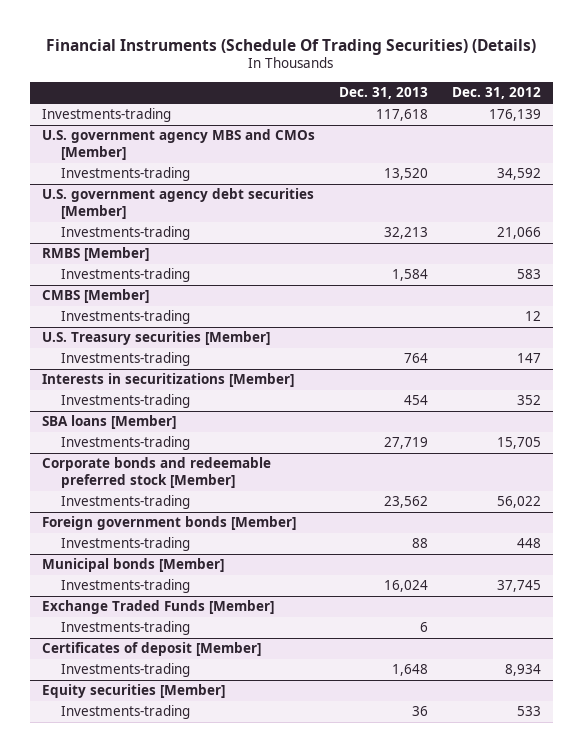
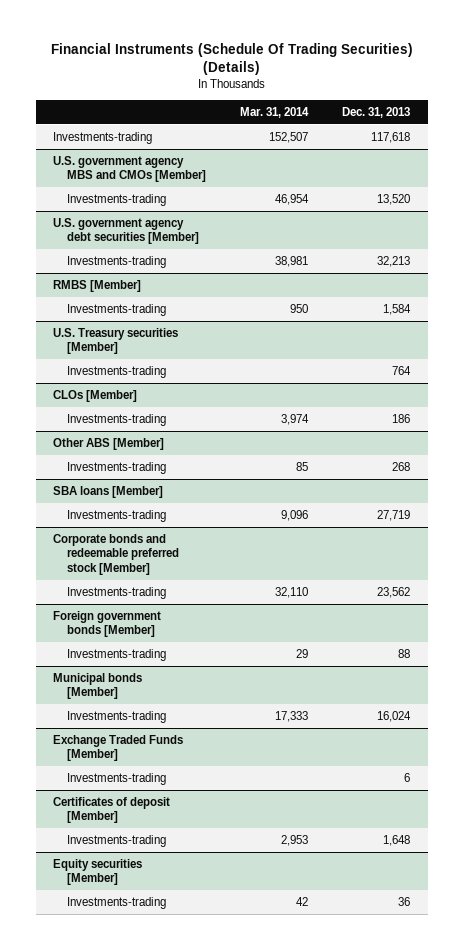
- | Dec. 31, 2013 | Dec. 31, 2012
+ | Mar. 31, 2014 | Dec. 31, 2013
- CMBS [Member]
- Investments-trading | | 12
- Interests in securitizations [Member]
- Investments-trading | 454 | 352
+ CLOs [Member]
+ Investments-trading | 3,974 | 186
+ Other ABS [Member]
+ Investments-trading | 85 | 268

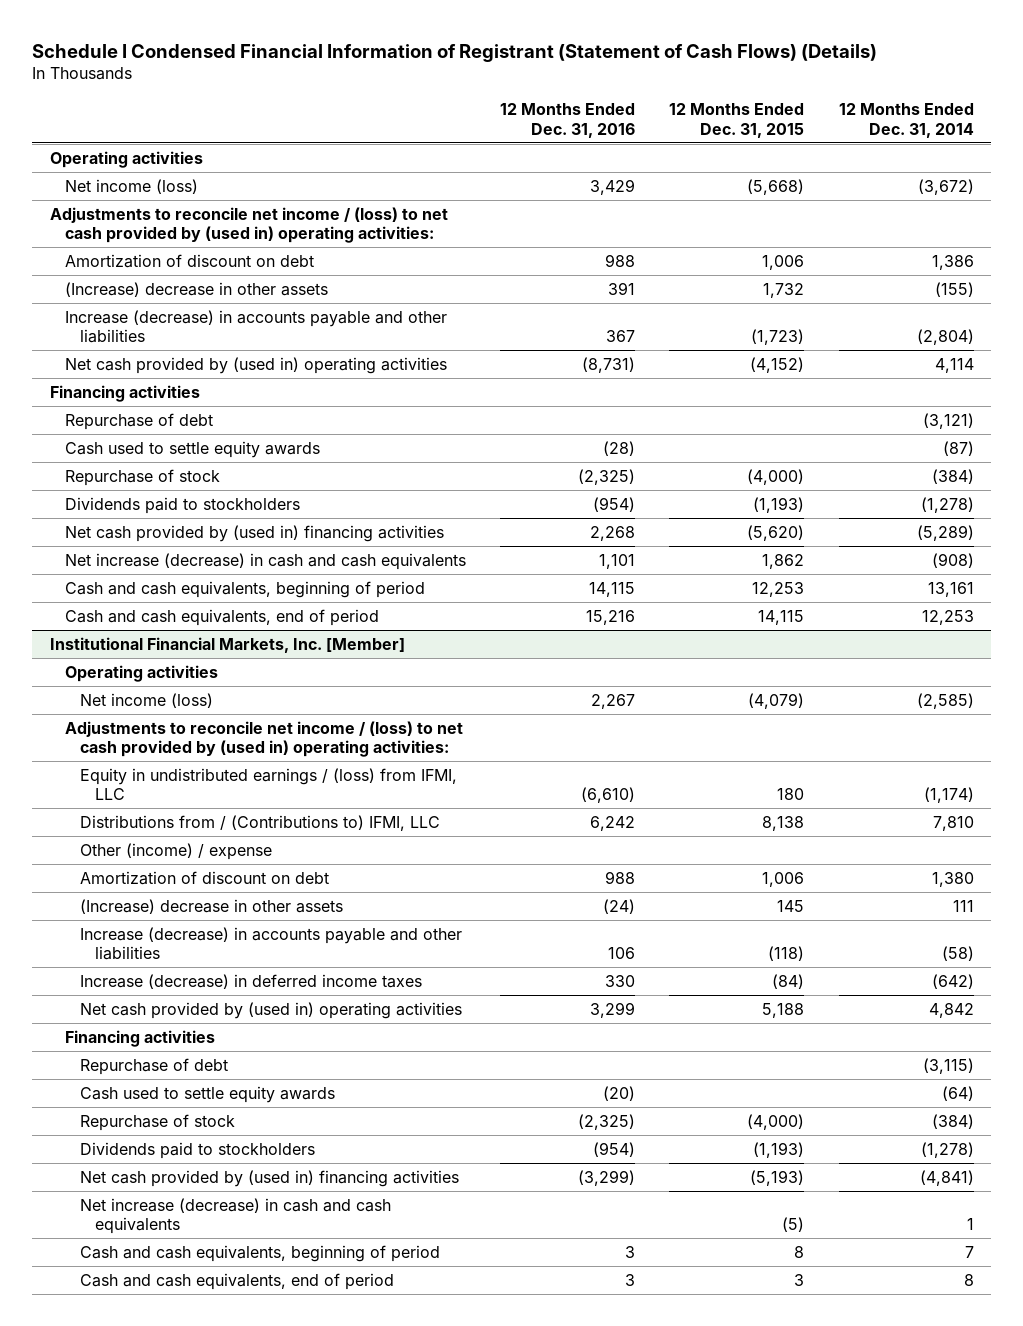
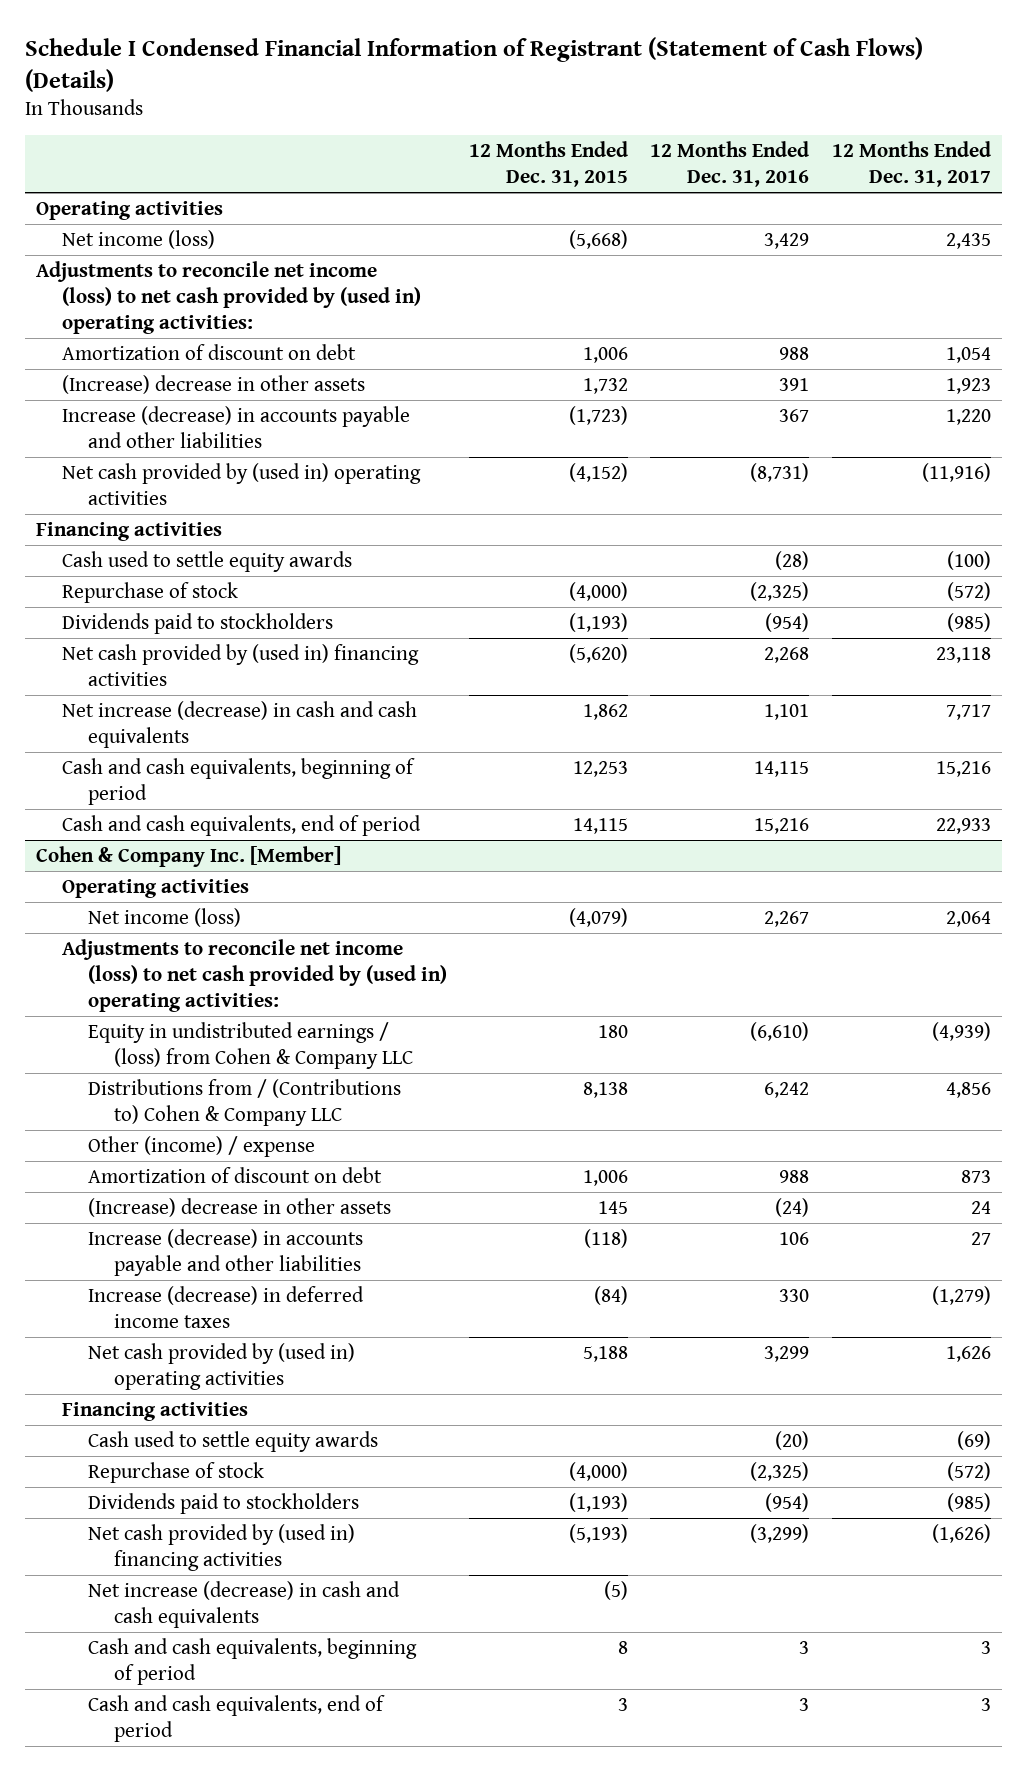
- | 12 Months Ended Dec. 31, 2016 | 12 Months Ended Dec. 31, 2015 | 12 Months Ended Dec. 31, 2014
+ | 12 Months Ended Dec. 31, 2015 | 12 Months Ended Dec. 31, 2016 | 12 Months Ended Dec. 31, 2017
- Adjustments to reconcile net income / (loss) to net cash provided by (used in) operating activities:
+ Adjustments to reconcile net income (loss) to net cash provided by (used in) operating activities:
- Repurchase of debt | | | (3,121)
- Institutional Financial Markets, Inc. [Member]
+ Cohen & Company Inc. [Member]
- Adjustments to reconcile net income / (loss) to net cash provided by (used in) operating activities:
- Equity in undistributed earnings / (loss) from IFMI, LLC | (6,610) | 180 | (1,174)
- Distributions from / (Contributions to) IFMI, LLC | 6,242 | 8,138 | 7,810
+ Adjustments to reconcile net income (loss) to net cash provided by (used in) operating activities:
+ Equity in undistributed earnings / (loss) from Cohen & Company LLC | 180 | (6,610) | (4,939)
+ Distributions from / (Contributions to) Cohen & Company LLC | 8,138 | 6,242 | 4,856
- Repurchase of debt | | | (3,115)

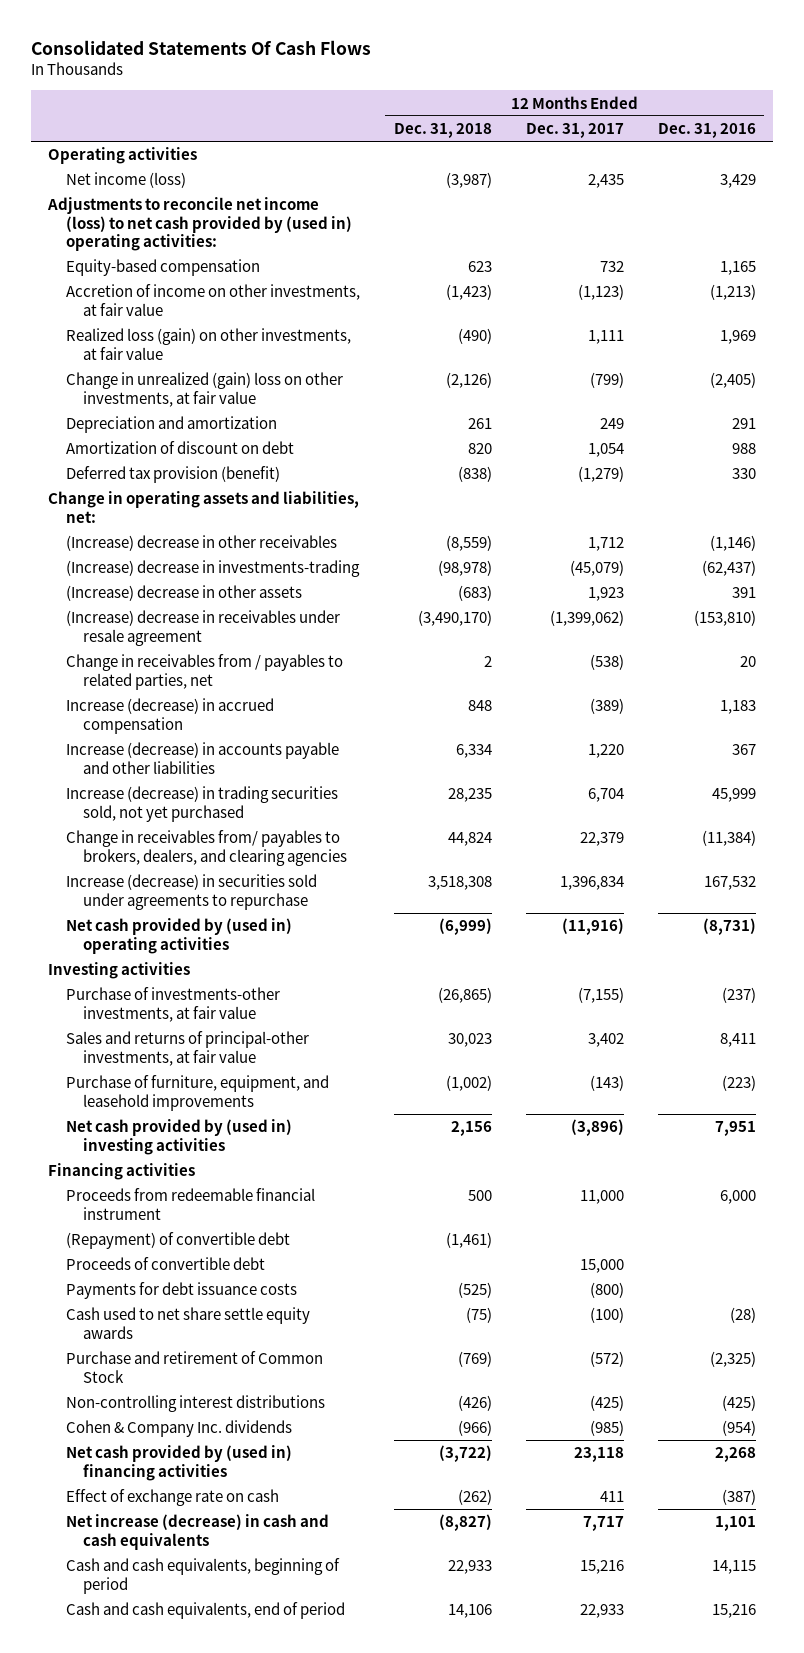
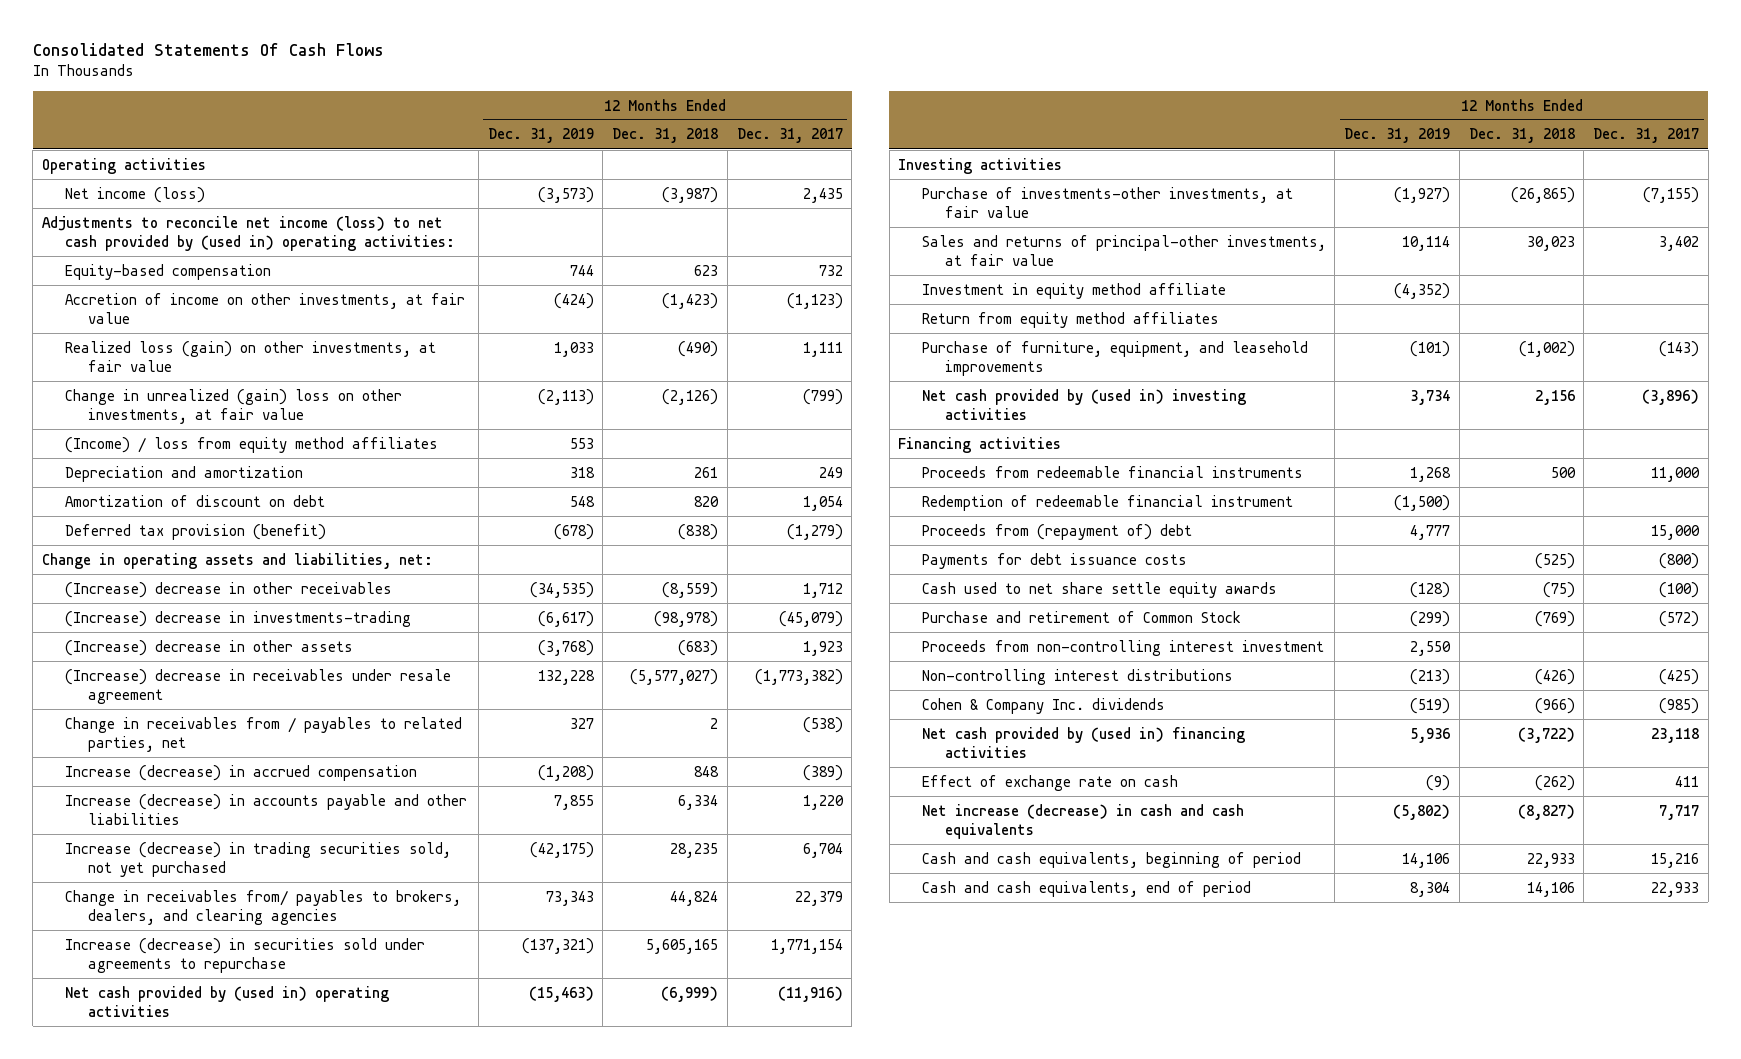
- | 12 Months Ended Dec. 31, 2018 | 12 Months Ended Dec. 31, 2017 | 12 Months Ended Dec. 31, 2016
+ | 12 Months Ended Dec. 31, 2019 | 12 Months Ended Dec. 31, 2018 | 12 Months Ended Dec. 31, 2017
+ (Income) / loss from equity method affiliates | 553 | |
- (Increase) decrease in receivables under resale agreement | (3,490,170) | (1,399,062) | (153,810)
+ (Increase) decrease in receivables under resale agreement | 132,228 | (5,577,027) | (1,773,382)
- Increase (decrease) in securities sold under agreements to repurchase | 3,518,308 | 1,396,834 | 167,532
+ Increase (decrease) in securities sold under agreements to repurchase | (137,321) | 5,605,165 | 1,771,154
+ Investment in equity method affiliate | (4,352) | |
+ Return from equity method affiliates
- Proceeds from redeemable financial instrument | 500 | 11,000 | 6,000
- (Repayment) of convertible debt | (1,461) | |
- Proceeds of convertible debt | | 15,000 |
+ Proceeds from redeemable financial instruments | 1,268 | 500 | 11,000
+ Redemption of redeemable financial instrument | (1,500) | |
+ Proceeds from (repayment of) debt | 4,777 | | 15,000
+ Proceeds from non-controlling interest investment | 2,550 | |

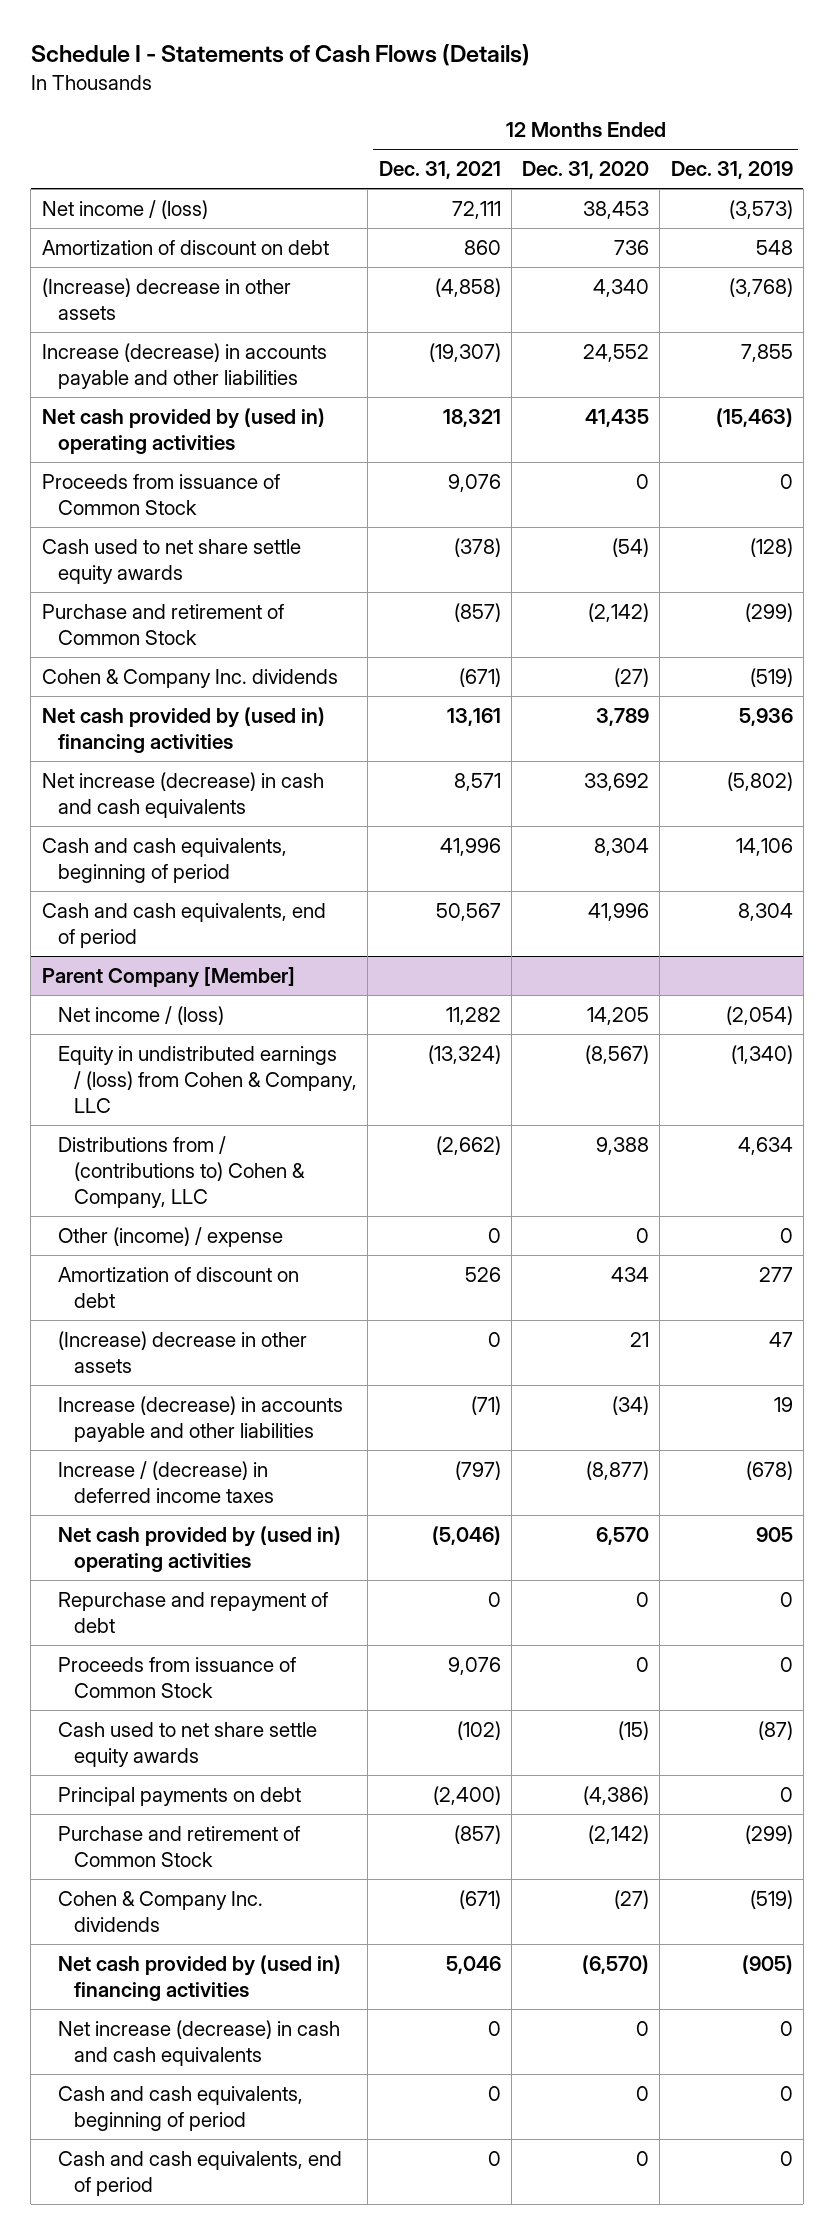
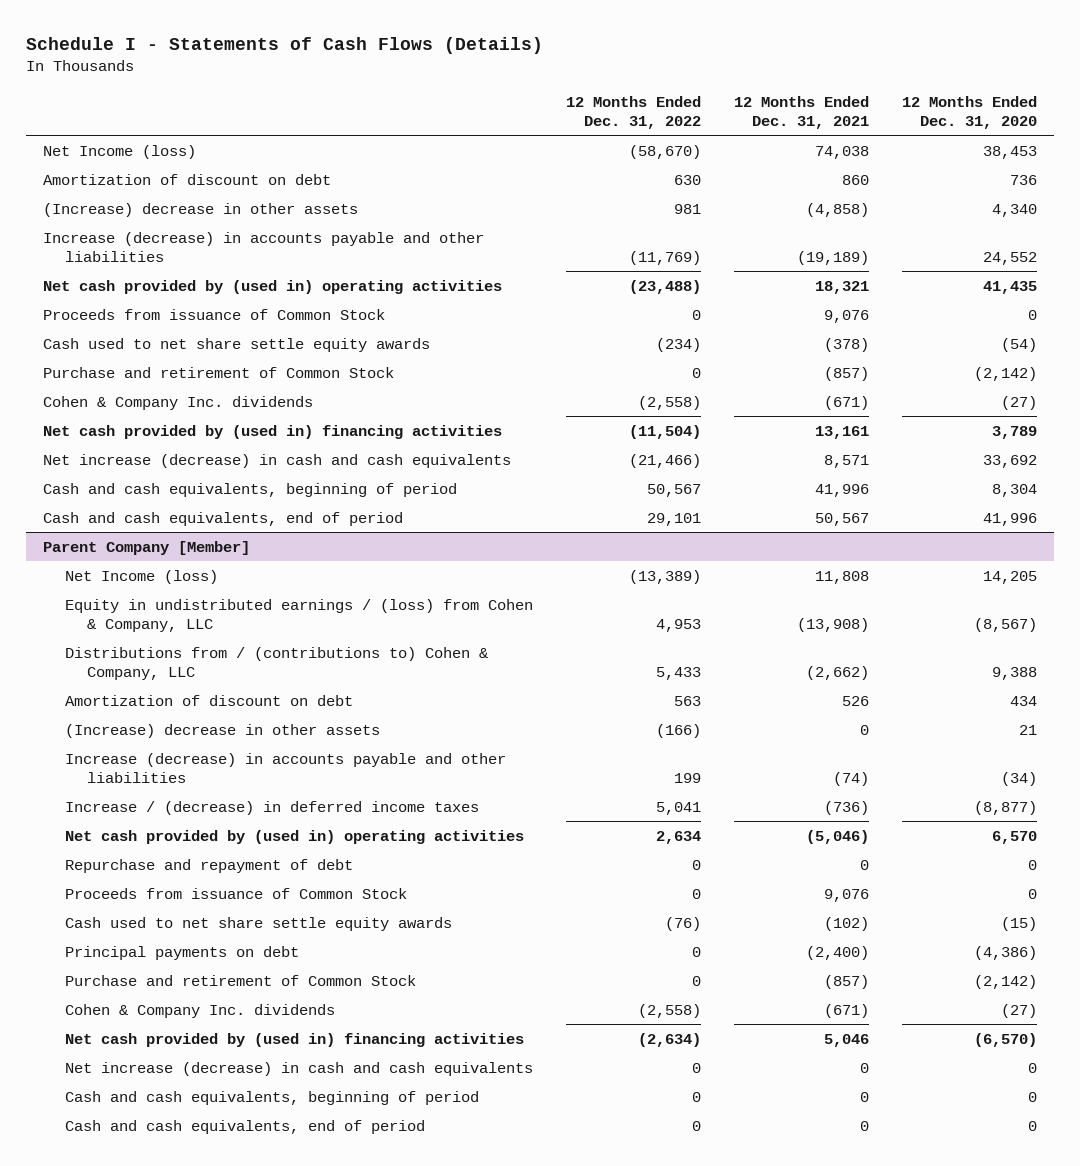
- | 12 Months Ended Dec. 31, 2021 | 12 Months Ended Dec. 31, 2020 | 12 Months Ended Dec. 31, 2019
+ | 12 Months Ended Dec. 31, 2022 | 12 Months Ended Dec. 31, 2021 | 12 Months Ended Dec. 31, 2020
- Net income / (loss) | 72,111 | 38,453 | (3,573)
+ Net Income (loss) | (58,670) | 74,038 | 38,453
- Increase (decrease) in accounts payable and other liabilities | (19,307) | 24,552 | 7,855
+ Increase (decrease) in accounts payable and other liabilities | (11,769) | (19,189) | 24,552
@ Parent Company [Member]
- Net income / (loss) | 11,282 | 14,205 | (2,054)
- Equity in undistributed earnings / (loss) from Cohen & Company, LLC | (13,324) | (8,567) | (1,340)
+ Net Income (loss) | (13,389) | 11,808 | 14,205
+ Equity in undistributed earnings / (loss) from Cohen & Company, LLC | 4,953 | (13,908) | (8,567)
- Other (income) / expense | 0 | 0 | 0
- Increase (decrease) in accounts payable and other liabilities | (71) | (34) | 19
- Increase / (decrease) in deferred income taxes | (797) | (8,877) | (678)
+ Increase (decrease) in accounts payable and other liabilities | 199 | (74) | (34)
+ Increase / (decrease) in deferred income taxes | 5,041 | (736) | (8,877)

